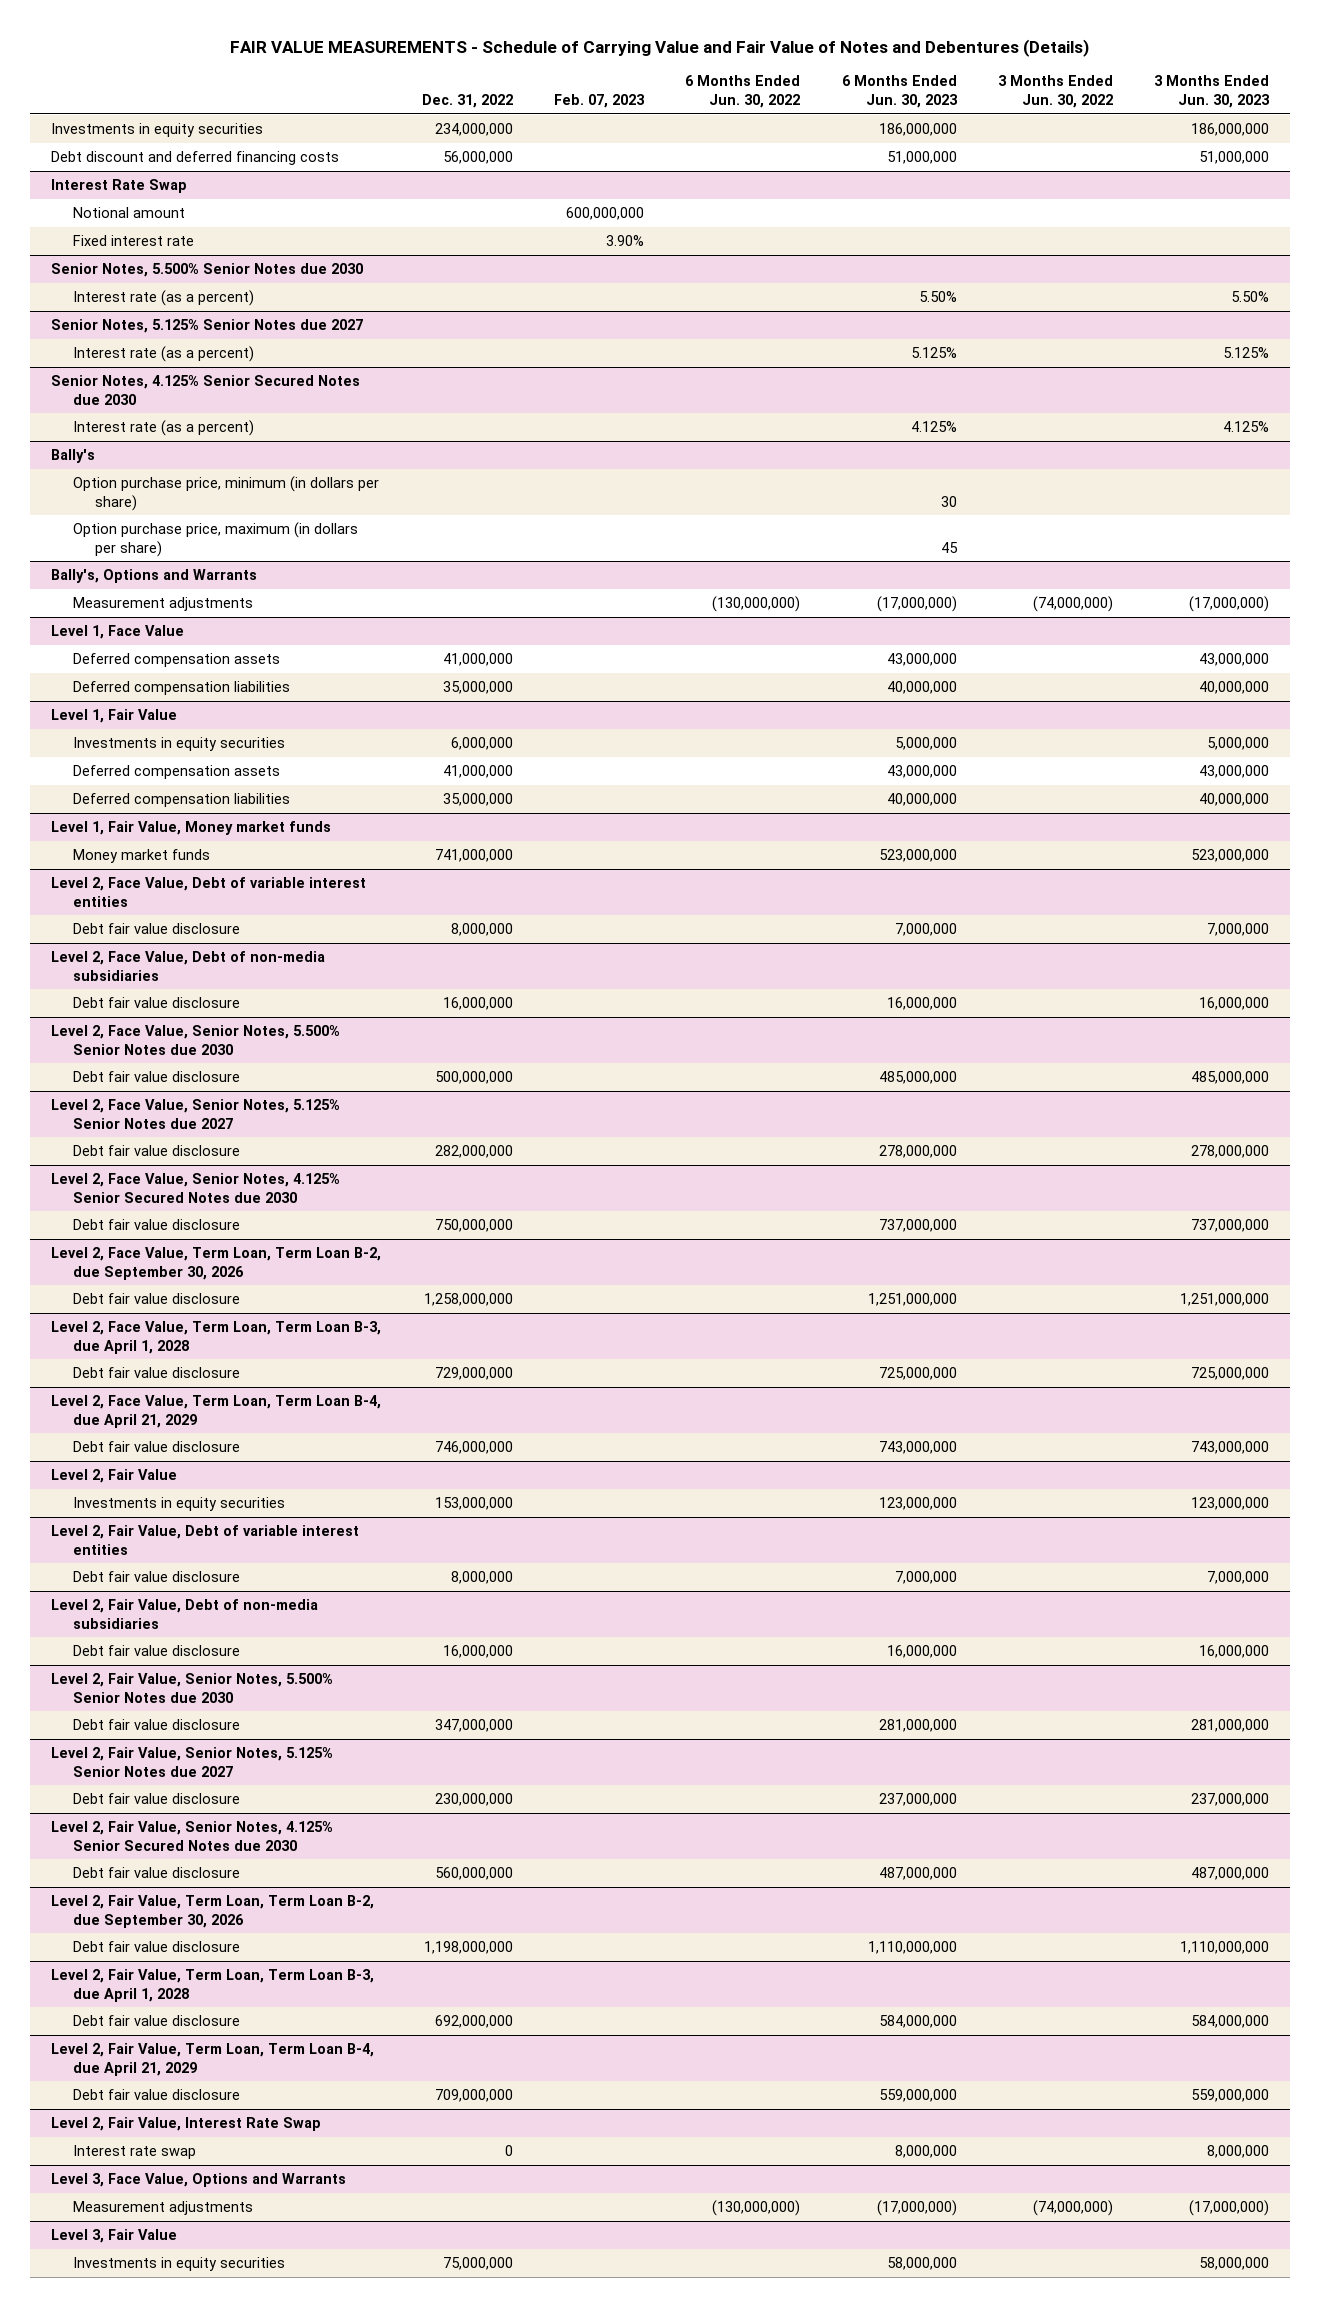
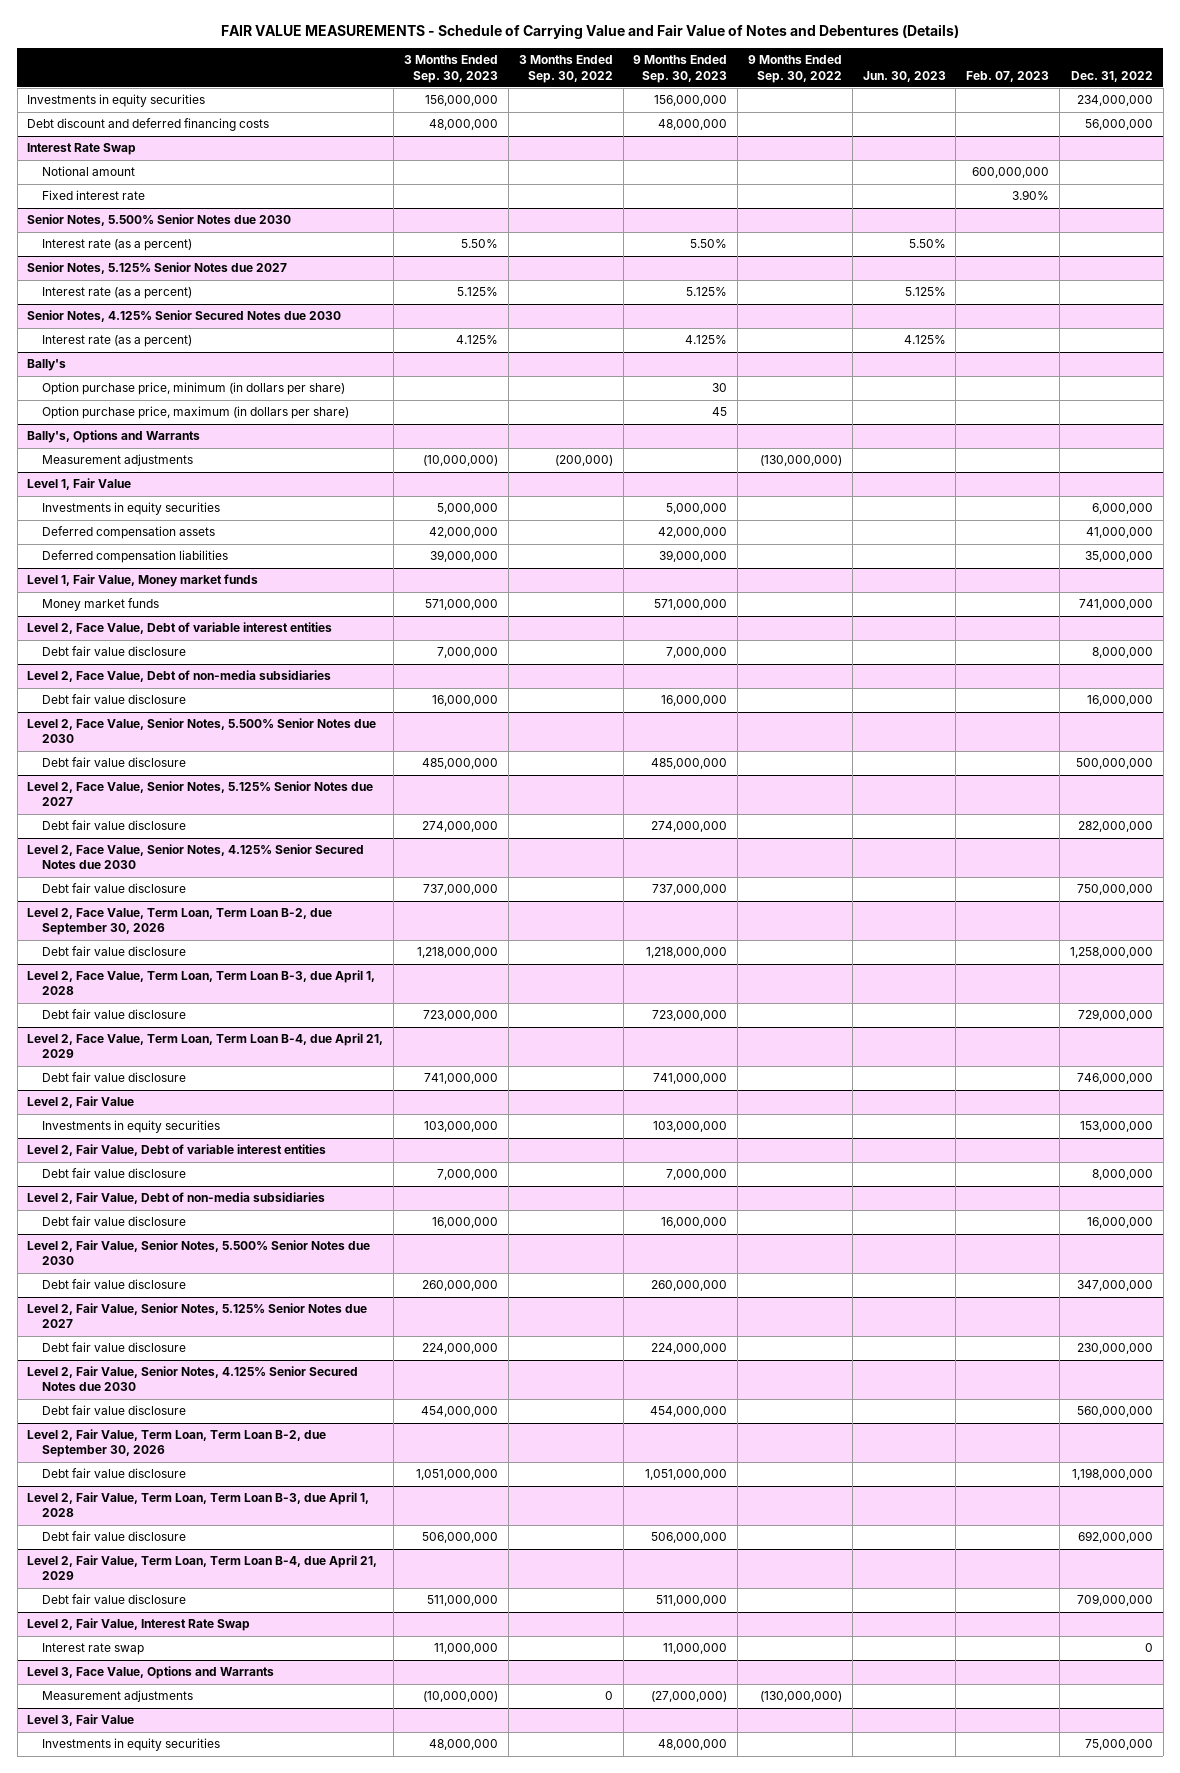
- | Dec. 31, 2022 | Feb. 07, 2023 | 6 Months Ended Jun. 30, 2022 | 6 Months Ended Jun. 30, 2023 | 3 Months Ended Jun. 30, 2022 | 3 Months Ended Jun. 30, 2023
+ | 3 Months Ended Sep. 30, 2023 | 3 Months Ended Sep. 30, 2022 | 9 Months Ended Sep. 30, 2023 | 9 Months Ended Sep. 30, 2022 | Jun. 30, 2023 | Feb. 07, 2023 | Dec. 31, 2022
- Level 1, Face Value
- Deferred compensation assets | 41,000,000 | | | 43,000,000 | | 43,000,000
- Deferred compensation liabilities | 35,000,000 | | | 40,000,000 | | 40,000,000

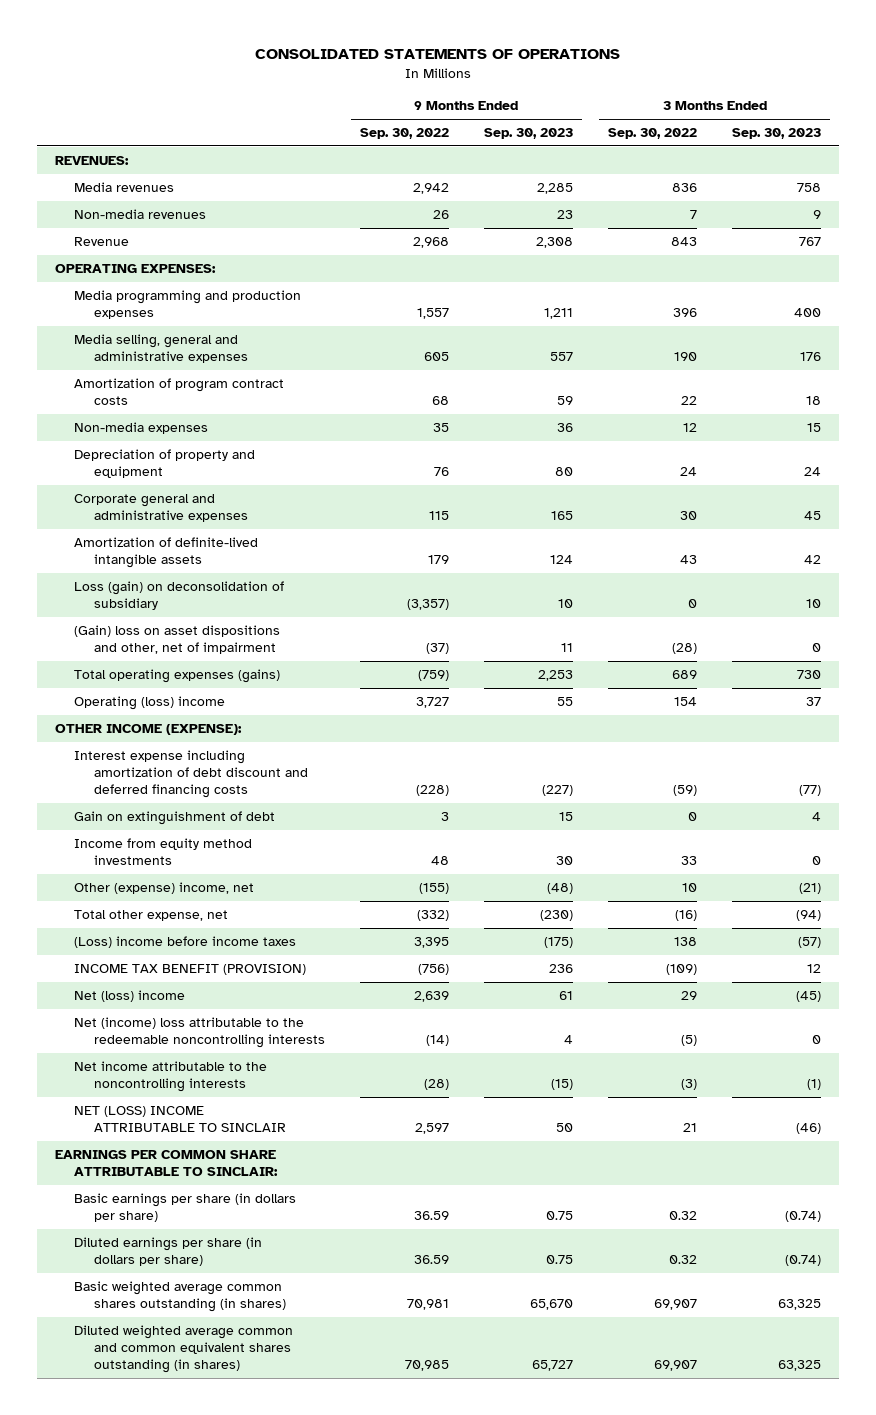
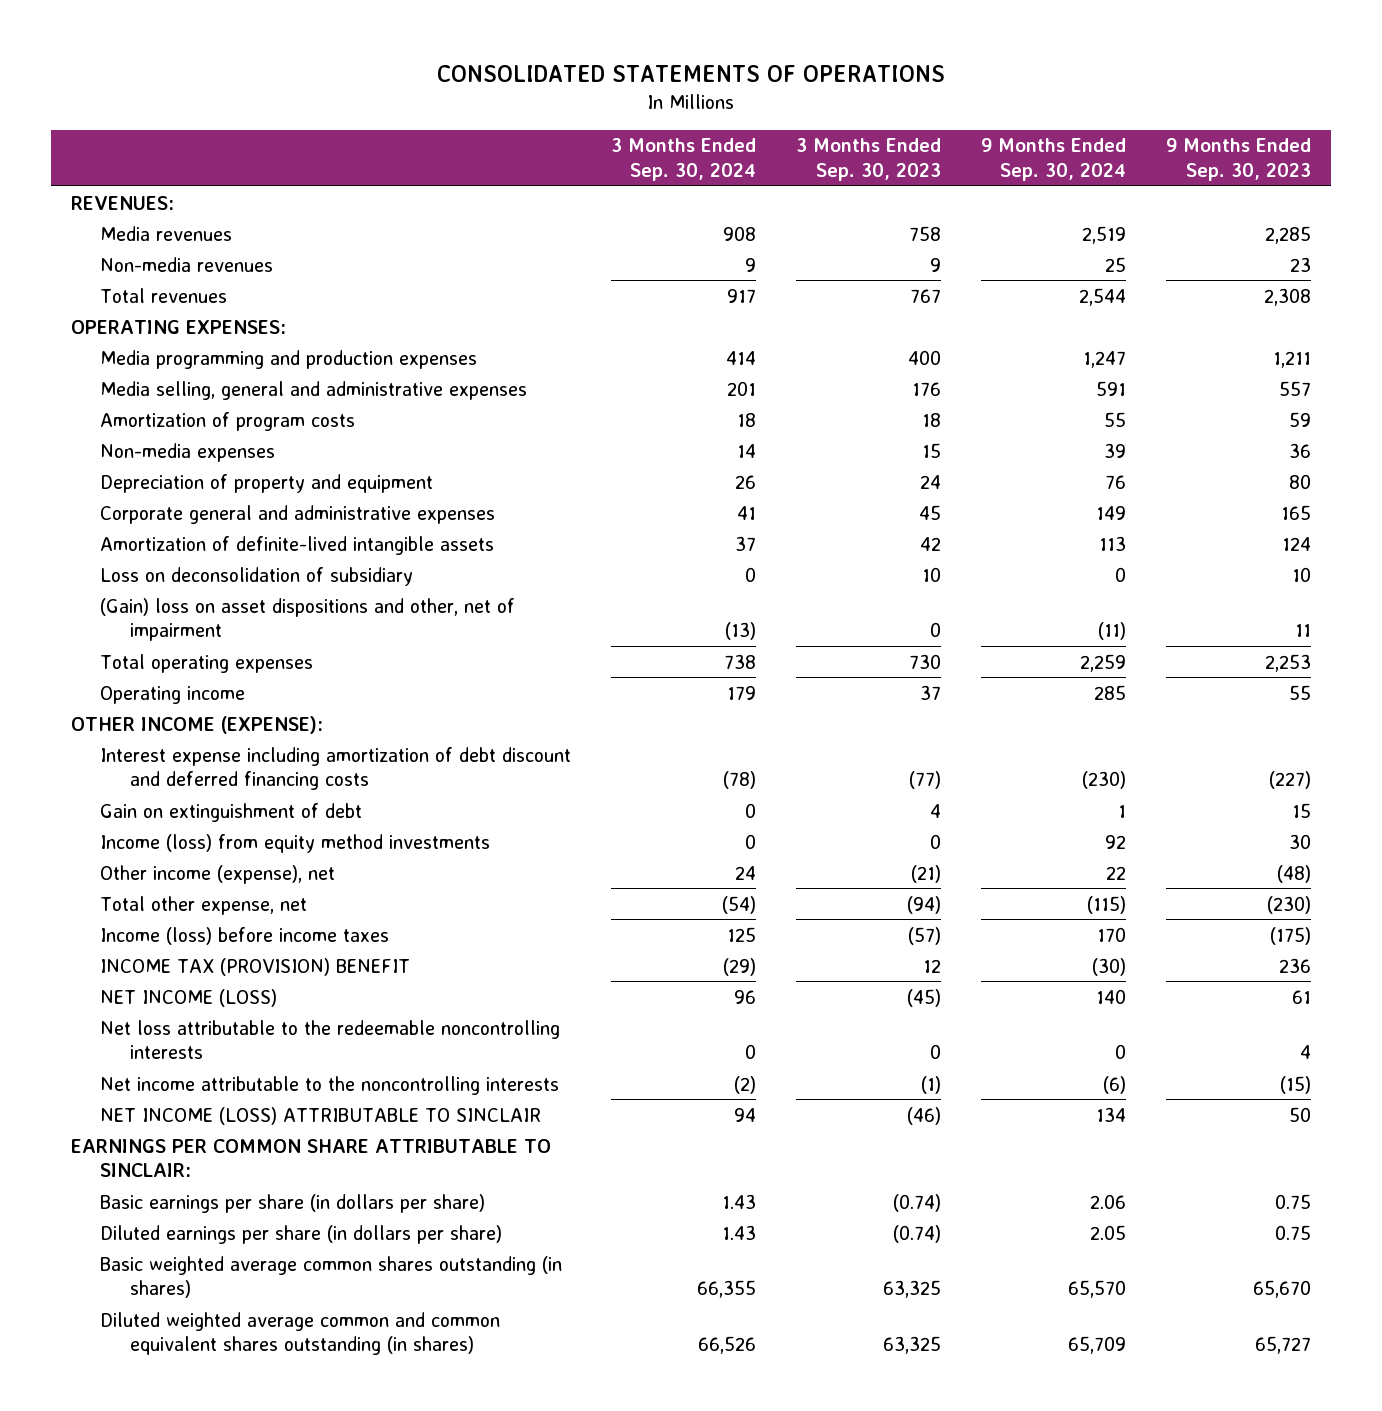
- | 9 Months Ended Sep. 30, 2022 | 9 Months Ended Sep. 30, 2023 | 3 Months Ended Sep. 30, 2022 | 3 Months Ended Sep. 30, 2023
+ | 3 Months Ended Sep. 30, 2024 | 3 Months Ended Sep. 30, 2023 | 9 Months Ended Sep. 30, 2024 | 9 Months Ended Sep. 30, 2023
- Revenue | 2,968 | 2,308 | 843 | 767
+ Total revenues | 917 | 767 | 2,544 | 2,308
- Amortization of program contract costs | 68 | 59 | 22 | 18
+ Amortization of program costs | 18 | 18 | 55 | 59
- Loss (gain) on deconsolidation of subsidiary | (3,357) | 10 | 0 | 10
+ Loss on deconsolidation of subsidiary | 0 | 10 | 0 | 10
- Total operating expenses (gains) | (759) | 2,253 | 689 | 730
- Operating (loss) income | 3,727 | 55 | 154 | 37
+ Total operating expenses | 738 | 730 | 2,259 | 2,253
+ Operating income | 179 | 37 | 285 | 55
- Income from equity method investments | 48 | 30 | 33 | 0
- Other (expense) income, net | (155) | (48) | 10 | (21)
+ Income (loss) from equity method investments | 0 | 0 | 92 | 30
+ Other income (expense), net | 24 | (21) | 22 | (48)
- (Loss) income before income taxes | 3,395 | (175) | 138 | (57)
- INCOME TAX BENEFIT (PROVISION) | (756) | 236 | (109) | 12
- Net (loss) income | 2,639 | 61 | 29 | (45)
- Net (income) loss attributable to the redeemable noncontrolling interests | (14) | 4 | (5) | 0
+ Income (loss) before income taxes | 125 | (57) | 170 | (175)
+ INCOME TAX (PROVISION) BENEFIT | (29) | 12 | (30) | 236
+ NET INCOME (LOSS) | 96 | (45) | 140 | 61
+ Net loss attributable to the redeemable noncontrolling interests | 0 | 0 | 0 | 4
- NET (LOSS) INCOME ATTRIBUTABLE TO SINCLAIR | 2,597 | 50 | 21 | (46)
+ NET INCOME (LOSS) ATTRIBUTABLE TO SINCLAIR | 94 | (46) | 134 | 50

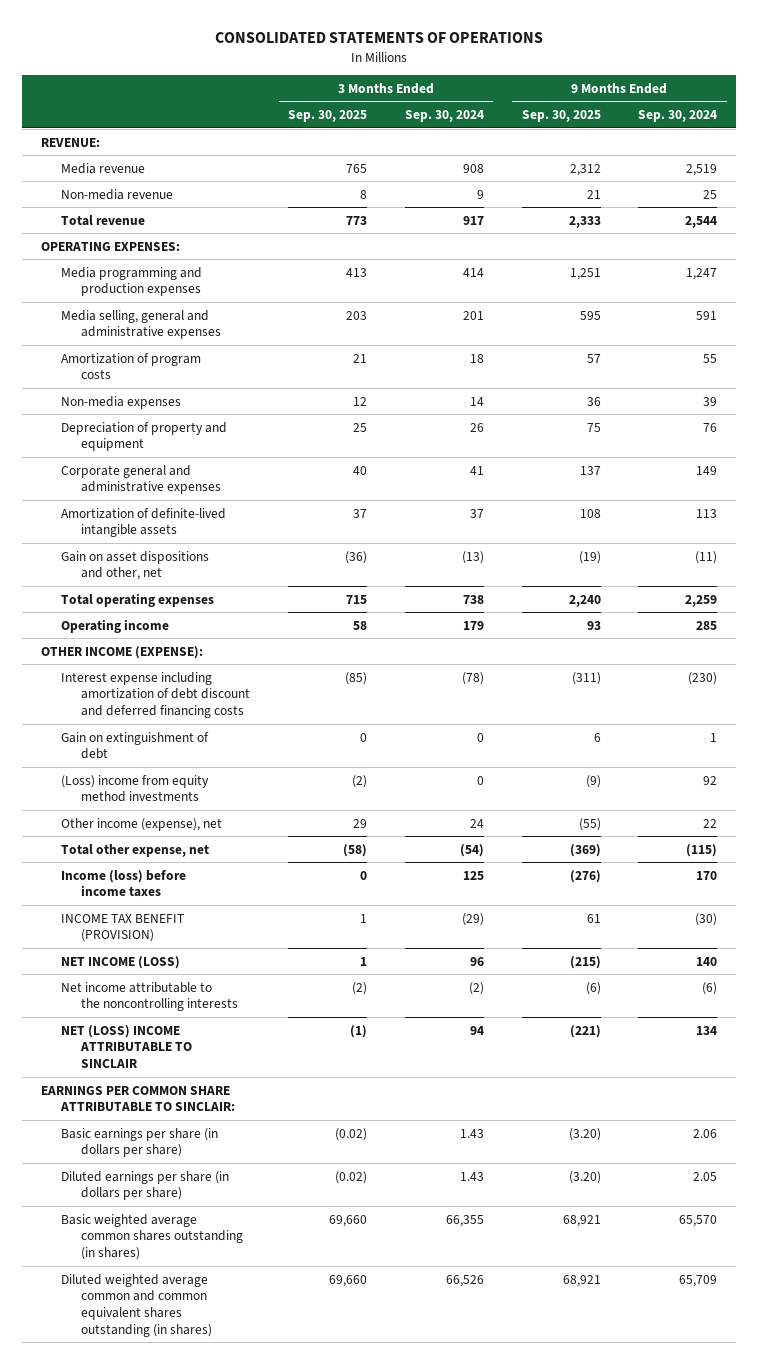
- | 3 Months Ended Sep. 30, 2024 | 3 Months Ended Sep. 30, 2023 | 9 Months Ended Sep. 30, 2024 | 9 Months Ended Sep. 30, 2023
+ | 3 Months Ended Sep. 30, 2025 | 3 Months Ended Sep. 30, 2024 | 9 Months Ended Sep. 30, 2025 | 9 Months Ended Sep. 30, 2024
- REVENUES:
- Media revenues | 908 | 758 | 2,519 | 2,285
- Non-media revenues | 9 | 9 | 25 | 23
- Total revenues | 917 | 767 | 2,544 | 2,308
+ REVENUE:
+ Media revenue | 765 | 908 | 2,312 | 2,519
+ Non-media revenue | 8 | 9 | 21 | 25
+ Total revenue | 773 | 917 | 2,333 | 2,544
- Loss on deconsolidation of subsidiary | 0 | 10 | 0 | 10
- (Gain) loss on asset dispositions and other, net of impairment | (13) | 0 | (11) | 11
+ Gain on asset dispositions and other, net | (36) | (13) | (19) | (11)
- Income (loss) from equity method investments | 0 | 0 | 92 | 30
+ (Loss) income from equity method investments | (2) | 0 | (9) | 92
- INCOME TAX (PROVISION) BENEFIT | (29) | 12 | (30) | 236
+ INCOME TAX BENEFIT (PROVISION) | 1 | (29) | 61 | (30)
- Net loss attributable to the redeemable noncontrolling interests | 0 | 0 | 0 | 4
- NET INCOME (LOSS) ATTRIBUTABLE TO SINCLAIR | 94 | (46) | 134 | 50
+ NET (LOSS) INCOME ATTRIBUTABLE TO SINCLAIR | (1) | 94 | (221) | 134

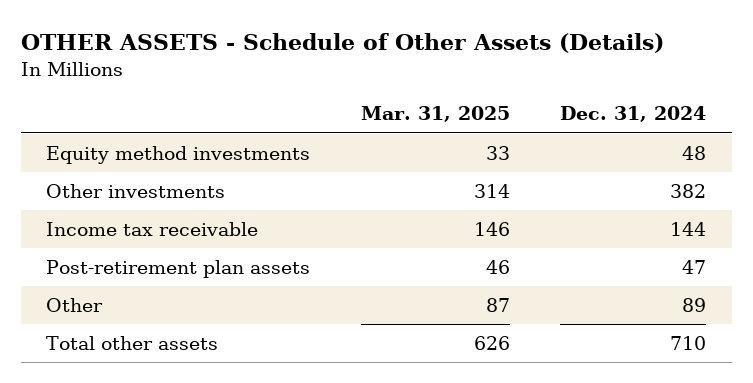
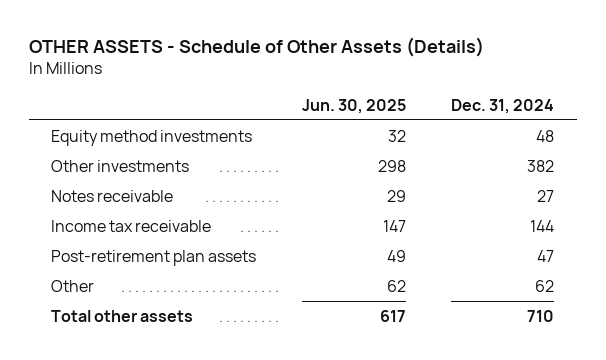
- | Mar. 31, 2025 | Dec. 31, 2024
+ | Jun. 30, 2025 | Dec. 31, 2024
+ Notes receivable | 29 | 27
- Other | 87 | 89
+ Other | 62 | 62

